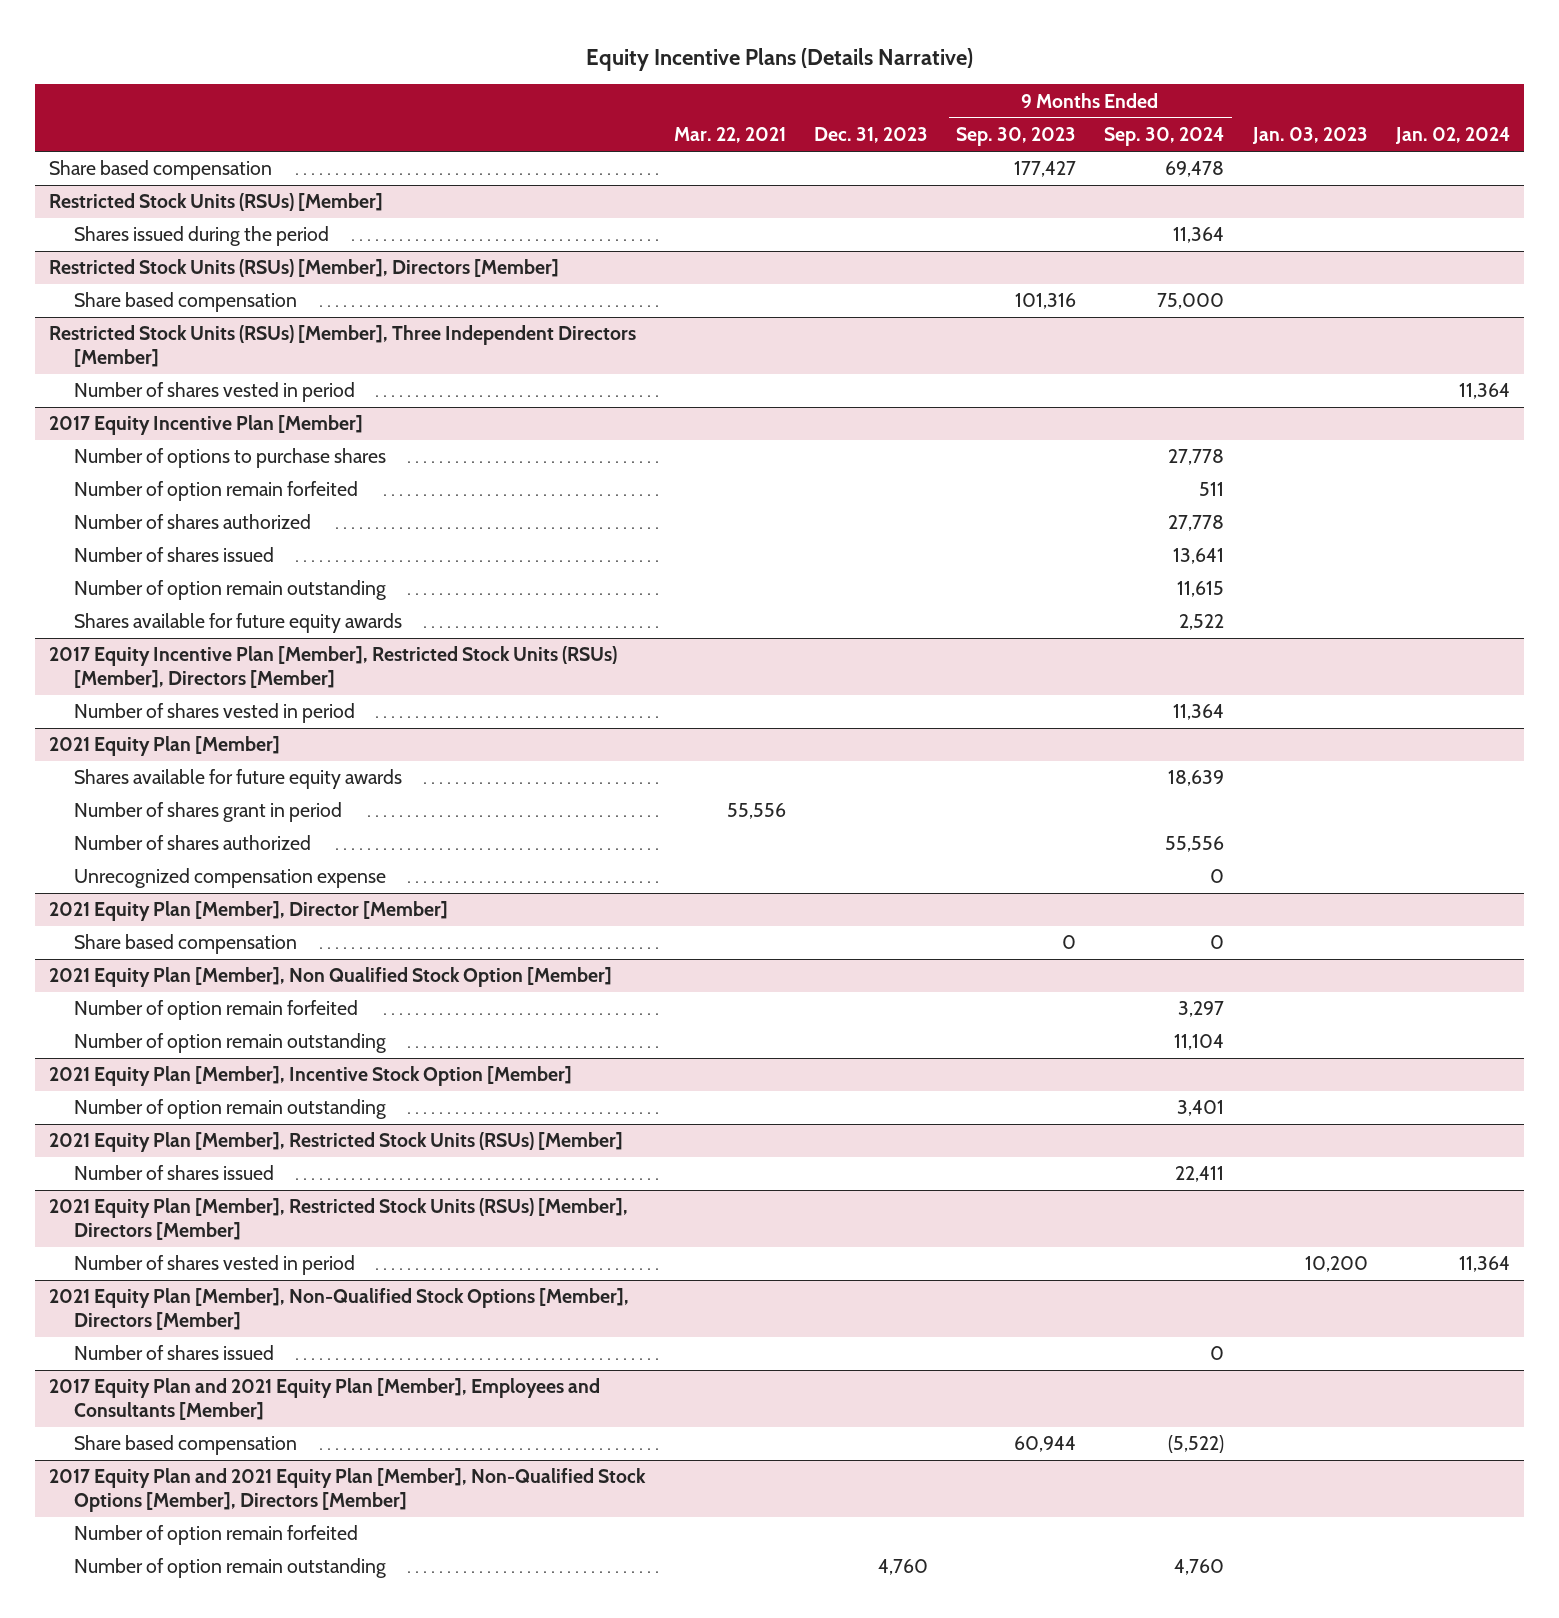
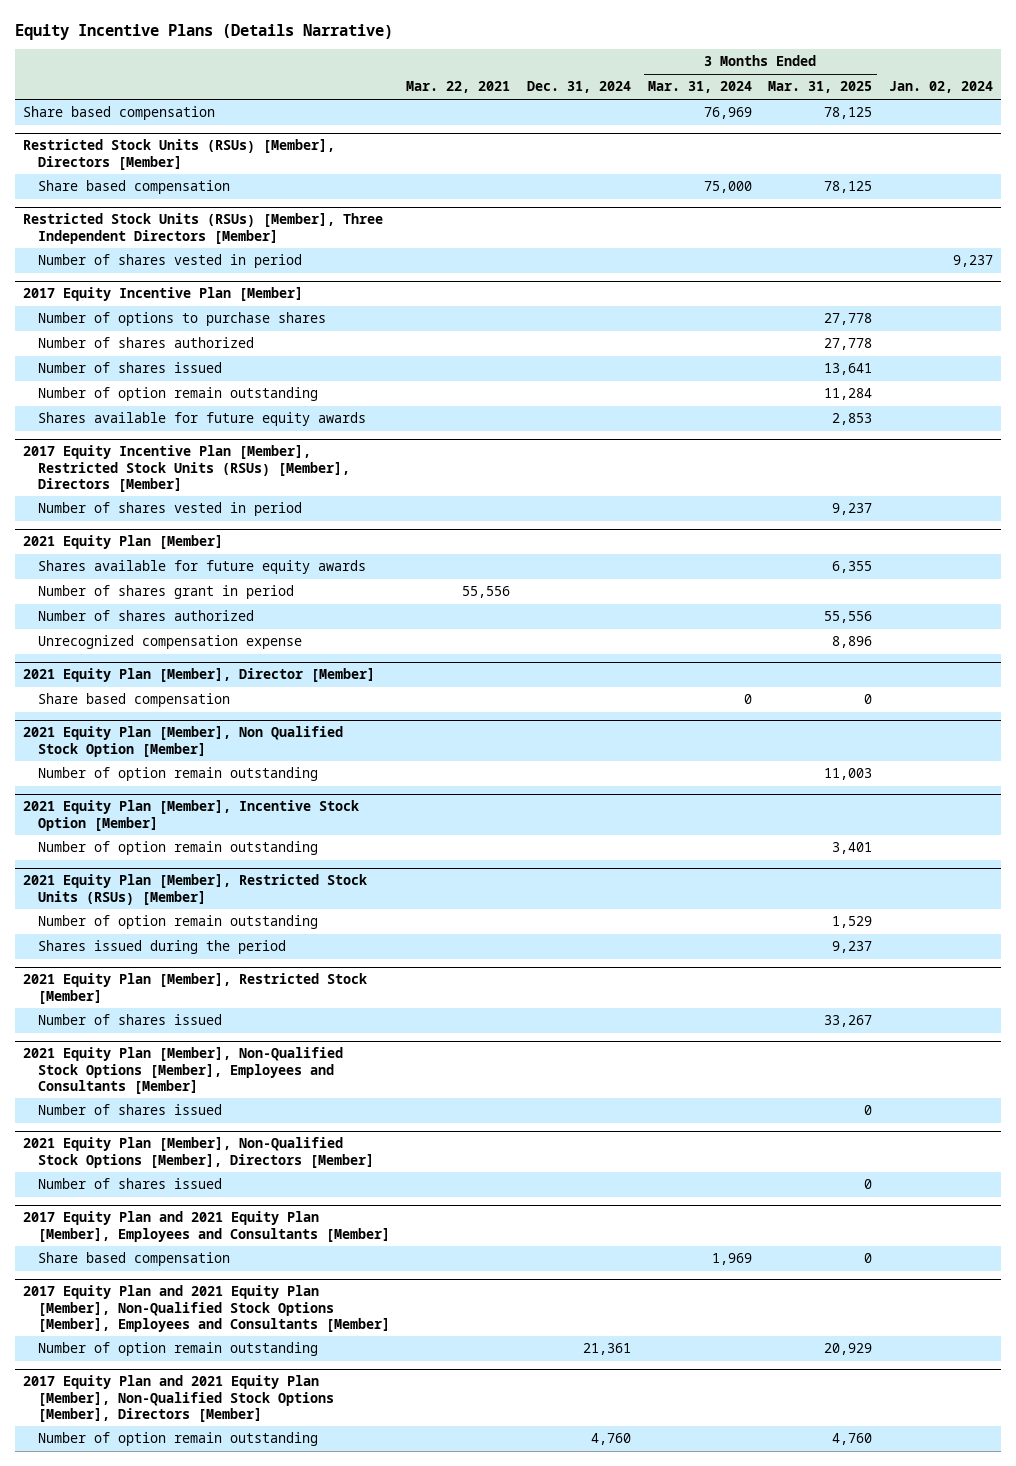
- | Mar. 22, 2021 | Dec. 31, 2023 | 9 Months Ended Sep. 30, 2023 | 9 Months Ended Sep. 30, 2024 | Jan. 03, 2023 | Jan. 02, 2024
+ | Mar. 22, 2021 | Dec. 31, 2024 | 3 Months Ended Mar. 31, 2024 | 3 Months Ended Mar. 31, 2025 | Jan. 02, 2024
- Restricted Stock Units (RSUs) [Member]
- Shares issued during the period | | | | 11,364 | |
@ Restricted Stock Units (RSUs) [Member], Three Independent Directors [Member]
- Number of shares vested in period | | | | | | 11,364
+ Number of shares vested in period | | | | | 9,237
@ 2017 Equity Incentive Plan [Member]
- Number of option remain forfeited | | | | 511 | |
@ 2021 Equity Plan [Member], Non Qualified Stock Option [Member]
- Number of option remain forfeited | | | | 3,297 | |
@ 2021 Equity Plan [Member], Restricted Stock Units (RSUs) [Member]
- Number of shares issued | | | | 22,411 | |
- 2021 Equity Plan [Member], Restricted Stock Units (RSUs) [Member], Directors [Member]
- Number of shares vested in period | | | | | 10,200 | 11,364
@ 2021 Equity Plan [Member], Restricted Stock Units (RSUs) [Member]
+ Number of option remain outstanding | | | | 1,529 |
+ Shares issued during the period | | | | 9,237 |
+ 2021 Equity Plan [Member], Restricted Stock [Member]
+ Number of shares issued | | | | 33,267 |
+ 2021 Equity Plan [Member], Non-Qualified Stock Options [Member], Employees and Consultants [Member]
+ Number of shares issued | | | | 0 |
+ 2017 Equity Plan and 2021 Equity Plan [Member], Non-Qualified Stock Options [Member], Employees and Consultants [Member]
+ Number of option remain outstanding | | 21,361 | | 20,929 |
@ 2017 Equity Plan and 2021 Equity Plan [Member], Non-Qualified Stock Options [Member], Directors [Member]
- Number of option remain forfeited

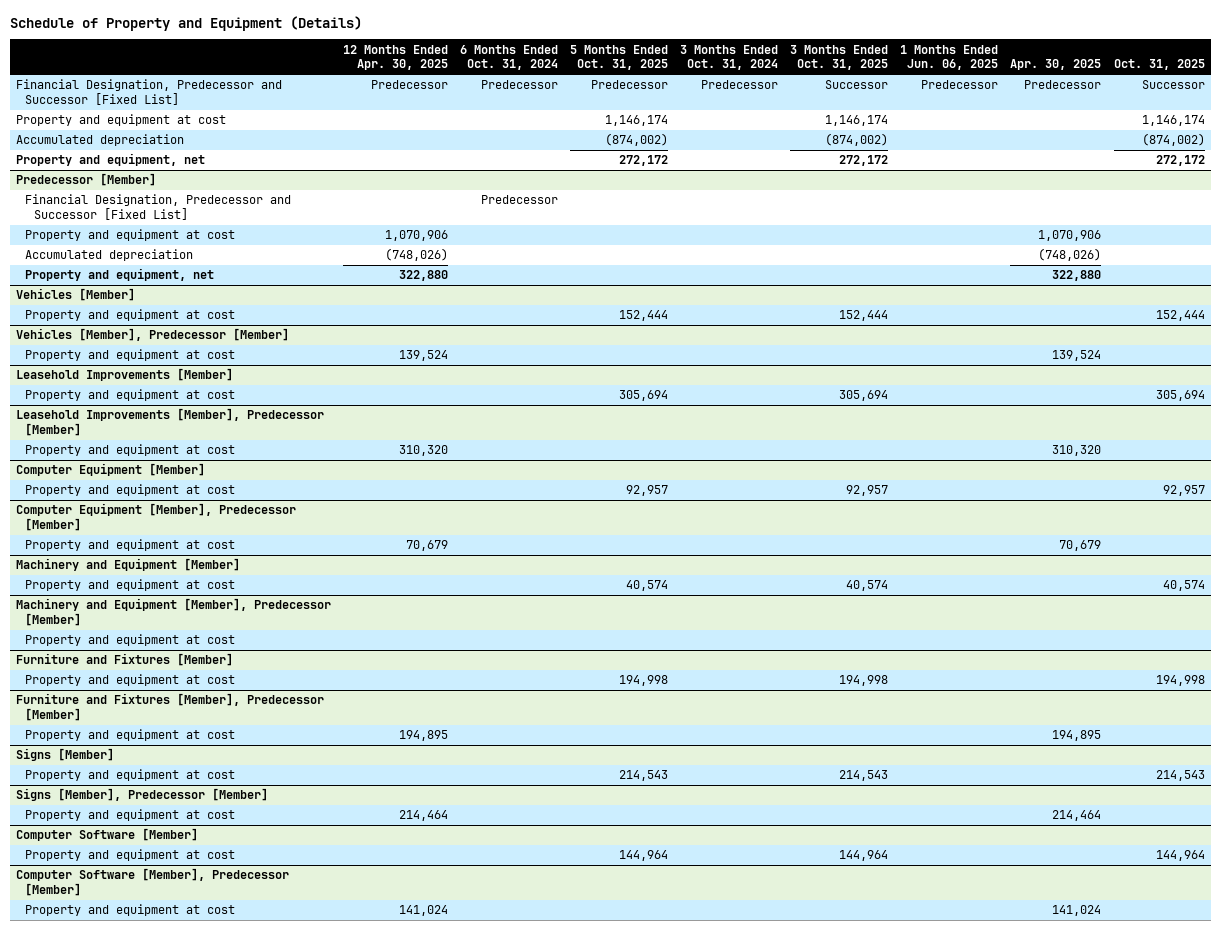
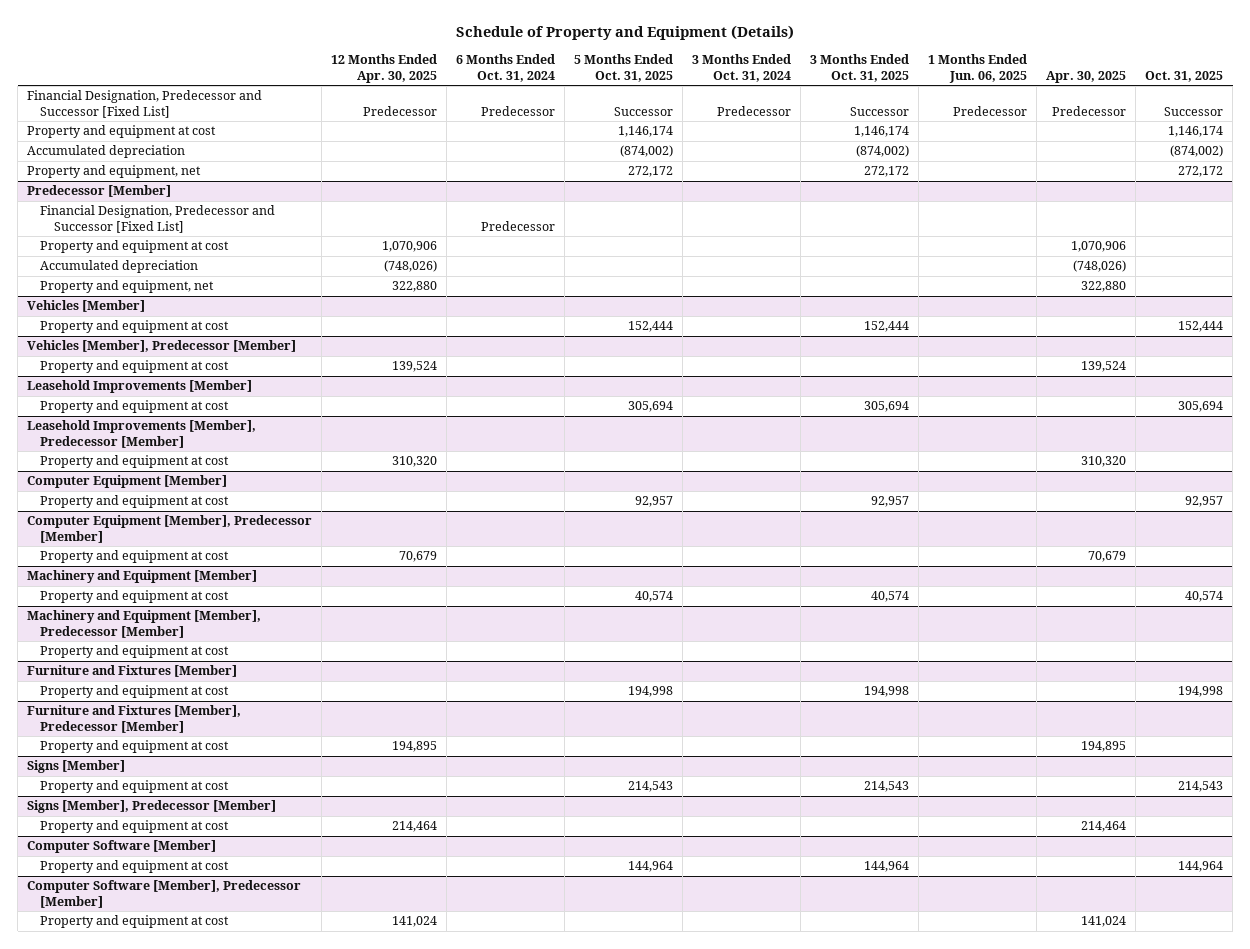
- Financial Designation, Predecessor and Successor [Fixed List] | Predecessor | Predecessor | Predecessor | Predecessor | Successor | Predecessor | Predecessor | Successor
+ Financial Designation, Predecessor and Successor [Fixed List] | Predecessor | Predecessor | Successor | Predecessor | Successor | Predecessor | Predecessor | Successor

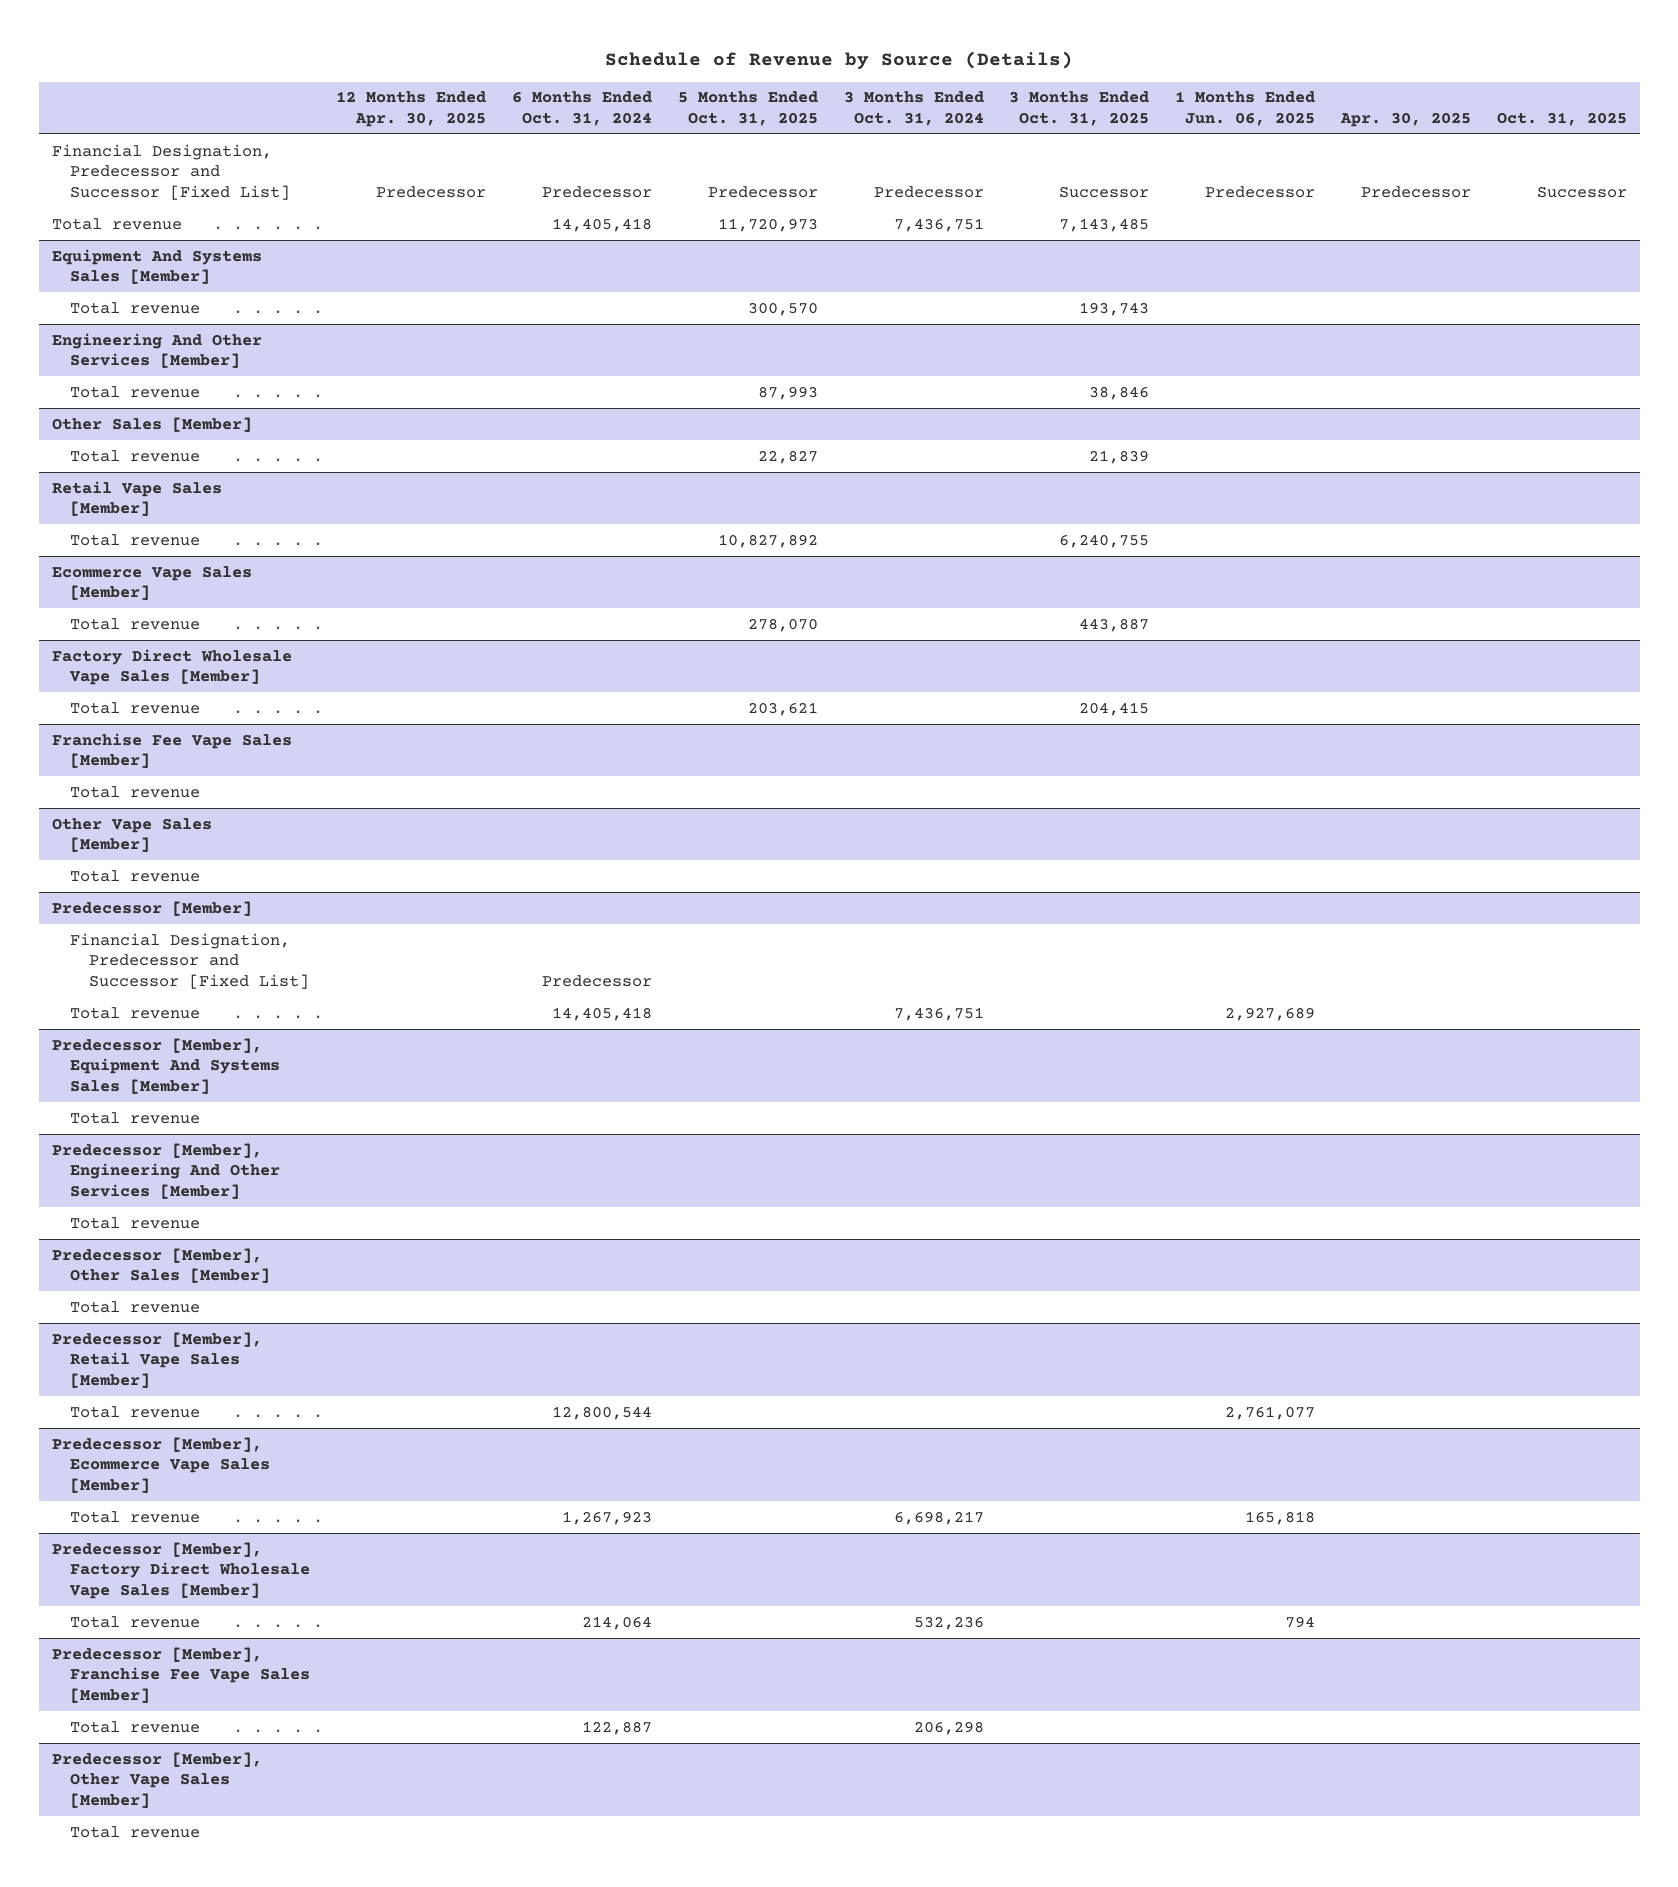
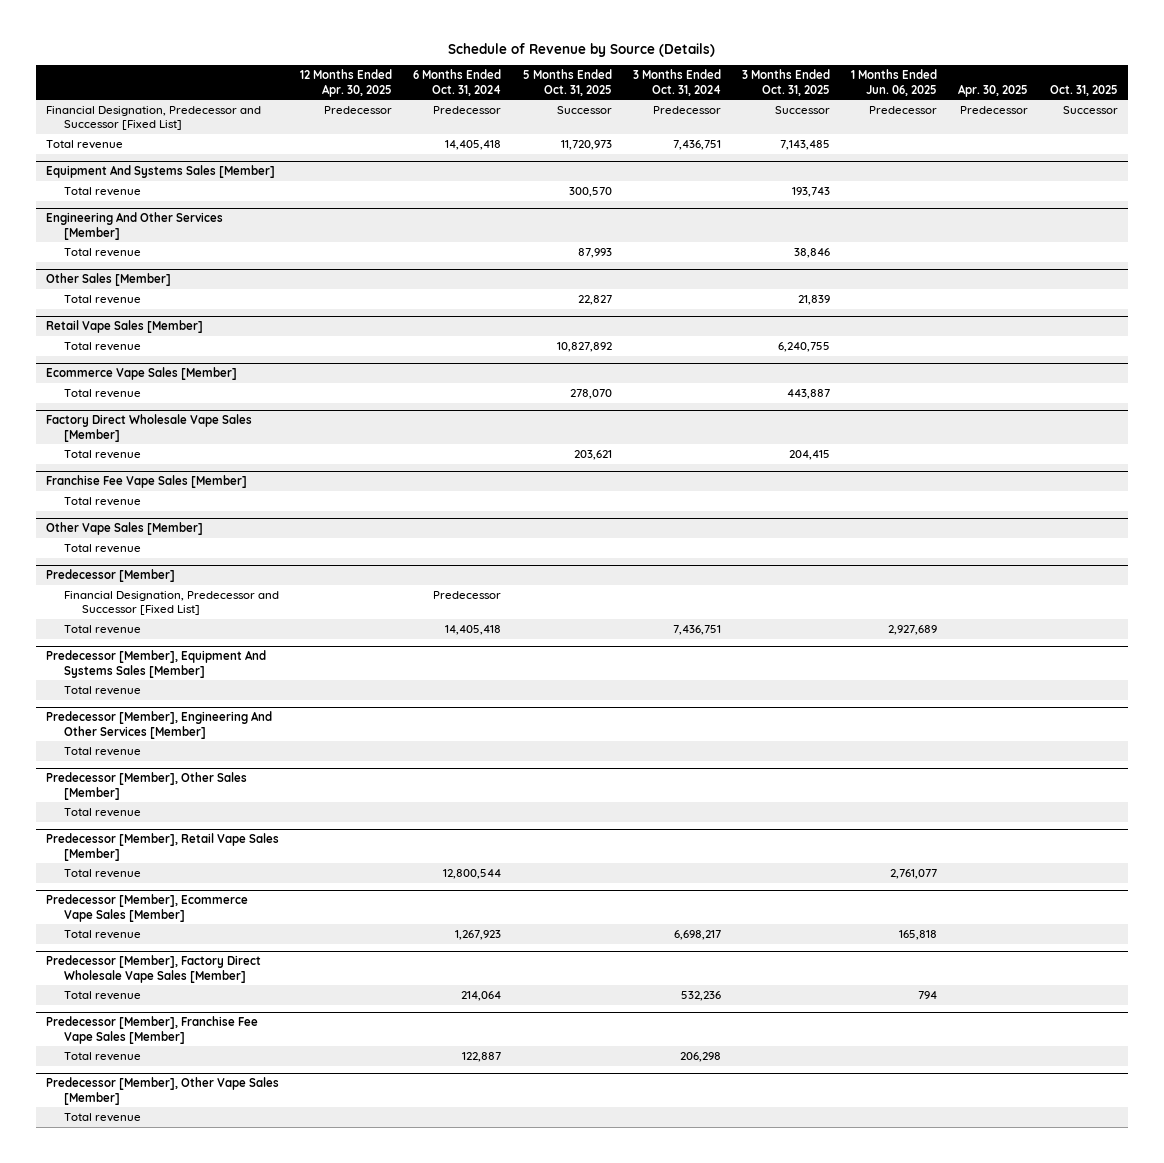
- Financial Designation, Predecessor and Successor [Fixed List] | Predecessor | Predecessor | Predecessor | Predecessor | Successor | Predecessor | Predecessor | Successor
+ Financial Designation, Predecessor and Successor [Fixed List] | Predecessor | Predecessor | Successor | Predecessor | Successor | Predecessor | Predecessor | Successor

